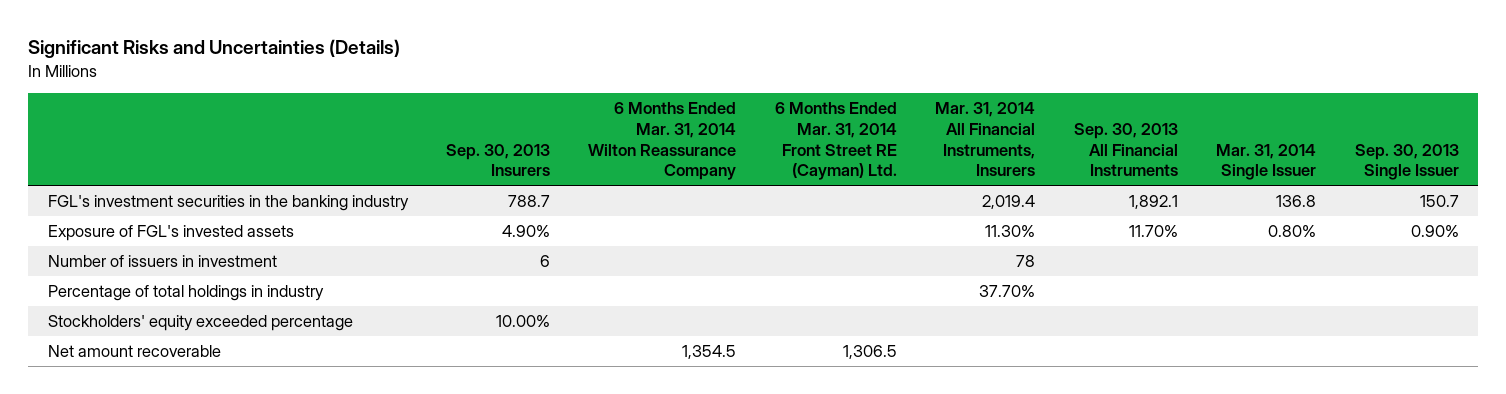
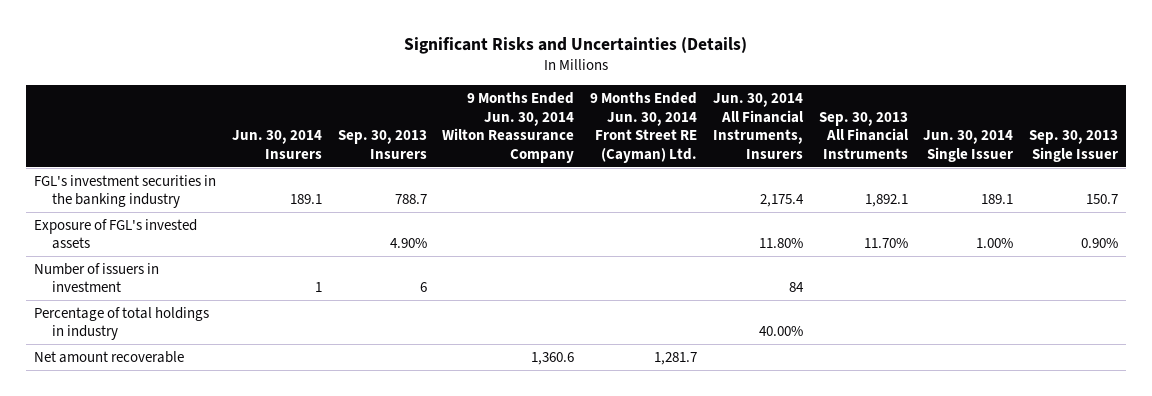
- | Sep. 30, 2013 Insurers | 6 Months Ended Mar. 31, 2014 Wilton Reassurance Company | 6 Months Ended Mar. 31, 2014 Front Street RE (Cayman) Ltd. | Mar. 31, 2014 All Financial Instruments, Insurers | Sep. 30, 2013 All Financial Instruments | Mar. 31, 2014 Single Issuer | Sep. 30, 2013 Single Issuer
+ | Jun. 30, 2014 Insurers | Sep. 30, 2013 Insurers | 9 Months Ended Jun. 30, 2014 Wilton Reassurance Company | 9 Months Ended Jun. 30, 2014 Front Street RE (Cayman) Ltd. | Jun. 30, 2014 All Financial Instruments, Insurers | Sep. 30, 2013 All Financial Instruments | Jun. 30, 2014 Single Issuer | Sep. 30, 2013 Single Issuer
- Stockholders' equity exceeded percentage | 10.00% | | | | | |

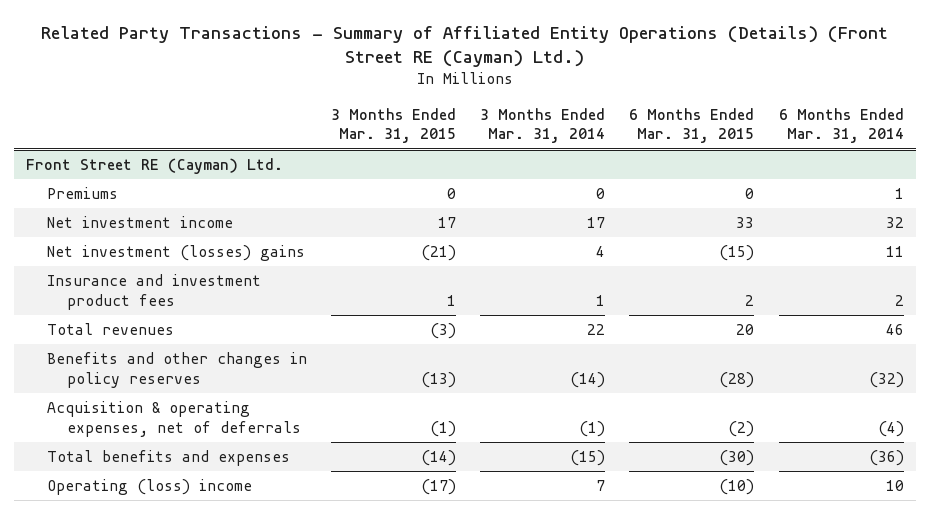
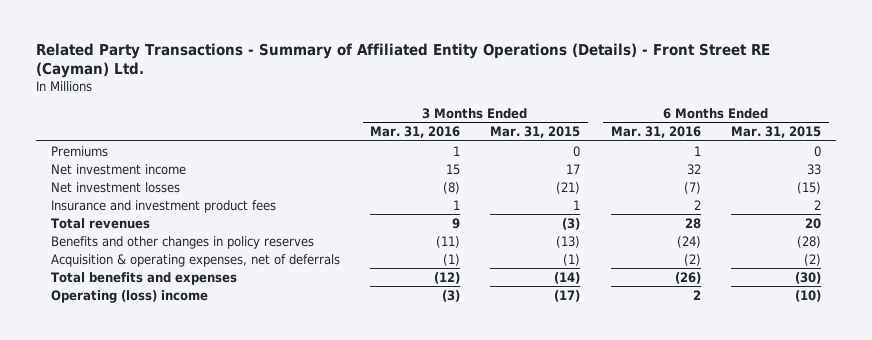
- Related Party Transactions - Summary of Affiliated Entity Operations (Details) (Front Street RE (Cayman) Ltd.)
+ Related Party Transactions - Summary of Affiliated Entity Operations (Details) - Front Street RE (Cayman) Ltd.
- | 3 Months Ended Mar. 31, 2015 | 3 Months Ended Mar. 31, 2014 | 6 Months Ended Mar. 31, 2015 | 6 Months Ended Mar. 31, 2014
+ | 3 Months Ended Mar. 31, 2016 | 3 Months Ended Mar. 31, 2015 | 6 Months Ended Mar. 31, 2016 | 6 Months Ended Mar. 31, 2015
- Front Street RE (Cayman) Ltd.
- Net investment (losses) gains | (21) | 4 | (15) | 11
+ Net investment losses | (8) | (21) | (7) | (15)

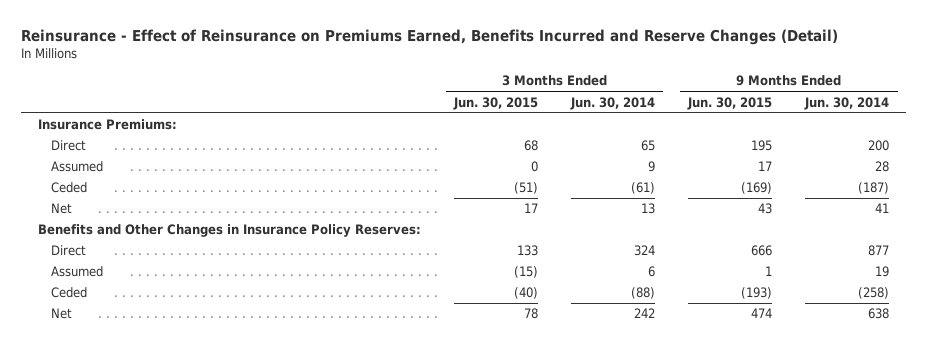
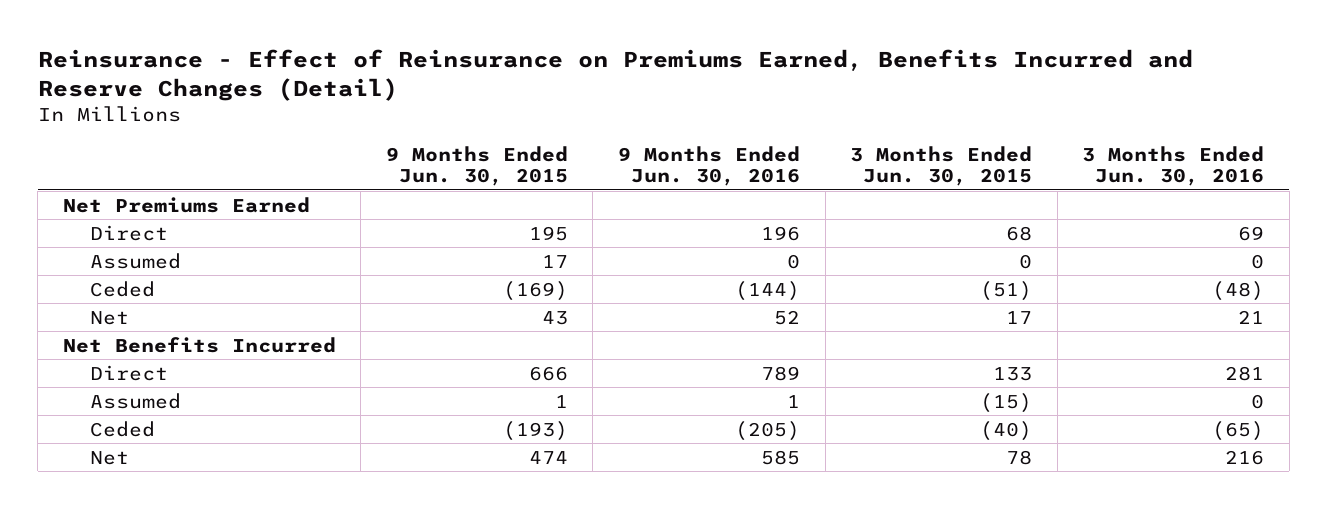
- | 3 Months Ended Jun. 30, 2015 | 3 Months Ended Jun. 30, 2014 | 9 Months Ended Jun. 30, 2015 | 9 Months Ended Jun. 30, 2014
+ | 9 Months Ended Jun. 30, 2015 | 9 Months Ended Jun. 30, 2016 | 3 Months Ended Jun. 30, 2015 | 3 Months Ended Jun. 30, 2016
- Insurance Premiums:
+ Net Premiums Earned
- Benefits and Other Changes in Insurance Policy Reserves:
+ Net Benefits Incurred

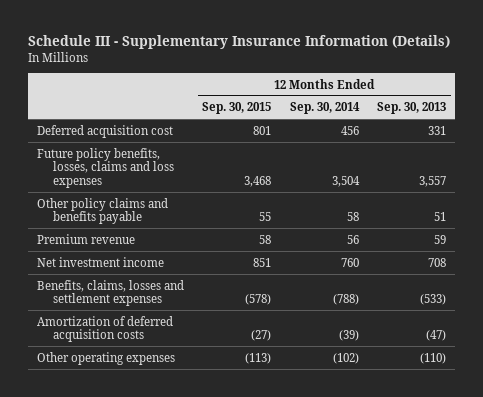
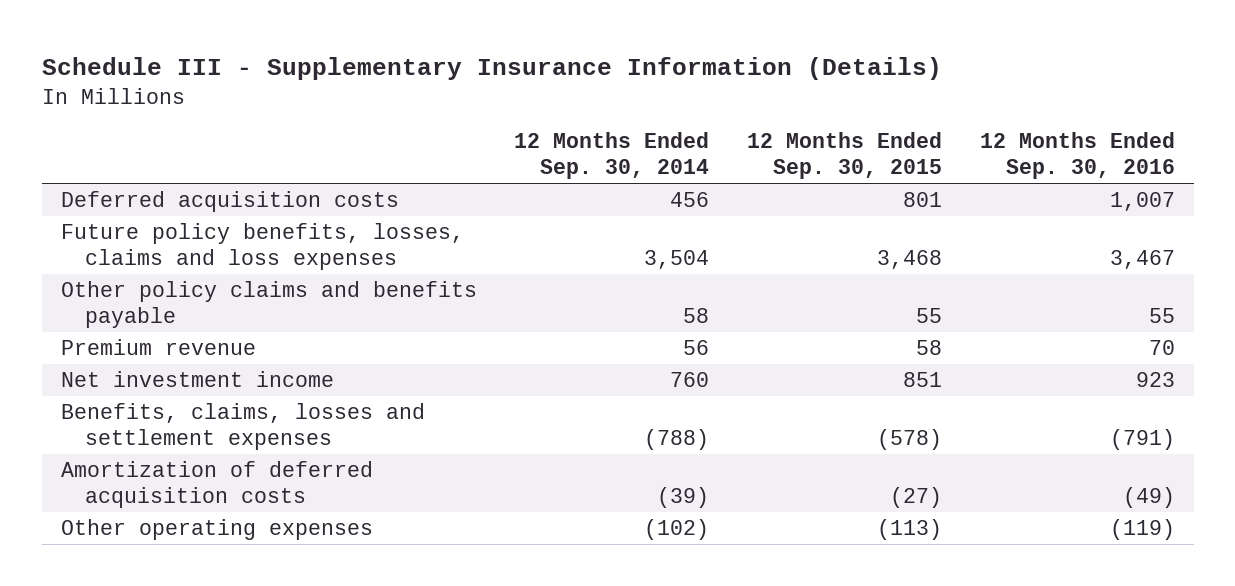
- | 12 Months Ended Sep. 30, 2015 | 12 Months Ended Sep. 30, 2014 | 12 Months Ended Sep. 30, 2013
+ | 12 Months Ended Sep. 30, 2014 | 12 Months Ended Sep. 30, 2015 | 12 Months Ended Sep. 30, 2016
- Deferred acquisition cost | 801 | 456 | 331
+ Deferred acquisition costs | 456 | 801 | 1,007

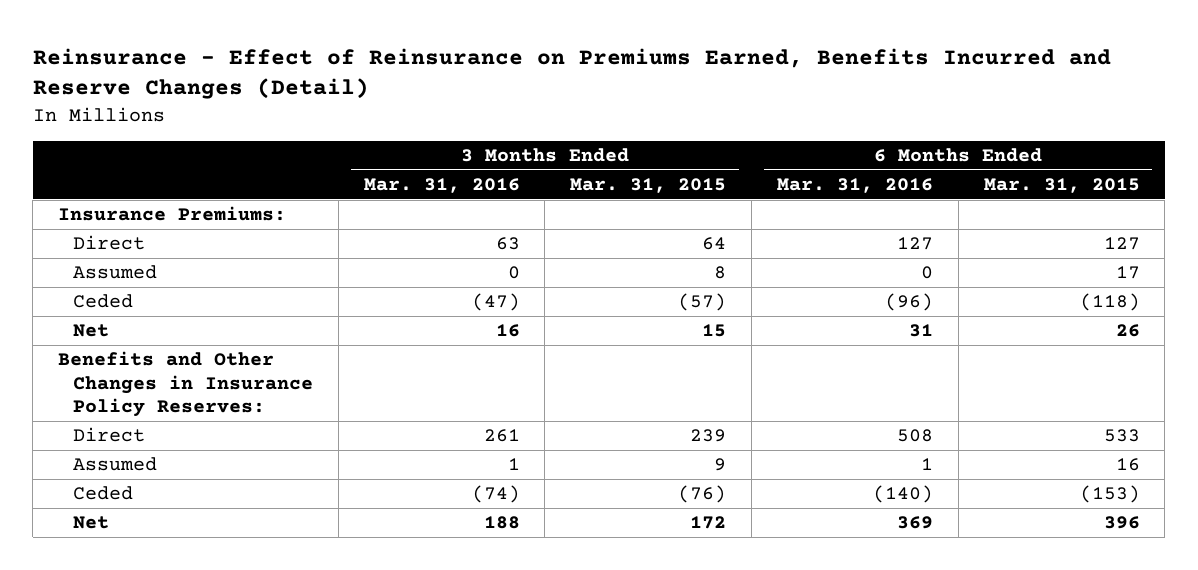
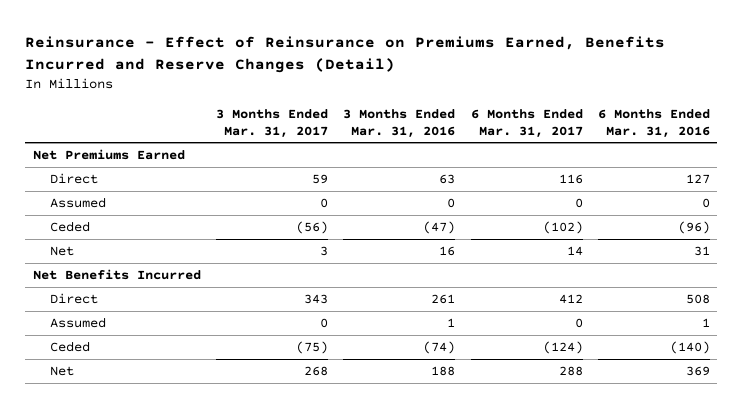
- | 3 Months Ended Mar. 31, 2016 | 3 Months Ended Mar. 31, 2015 | 6 Months Ended Mar. 31, 2016 | 6 Months Ended Mar. 31, 2015
+ | 3 Months Ended Mar. 31, 2017 | 3 Months Ended Mar. 31, 2016 | 6 Months Ended Mar. 31, 2017 | 6 Months Ended Mar. 31, 2016
- Insurance Premiums:
+ Net Premiums Earned
- Benefits and Other Changes in Insurance Policy Reserves:
+ Net Benefits Incurred

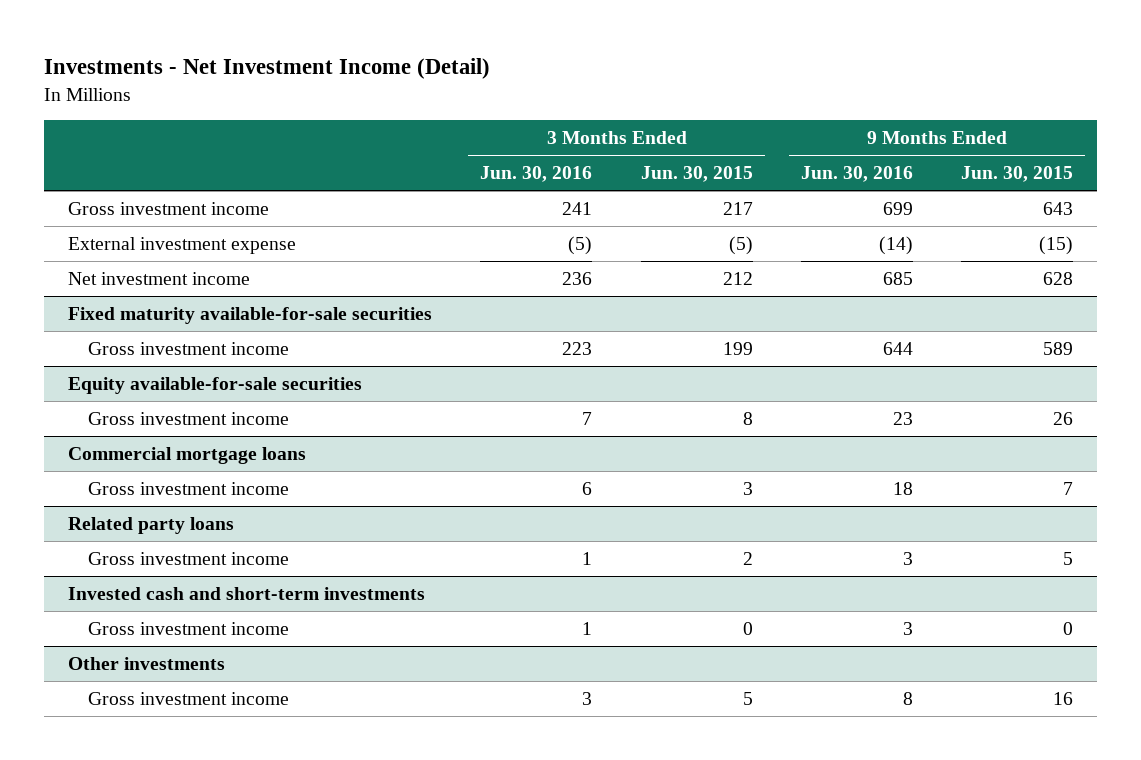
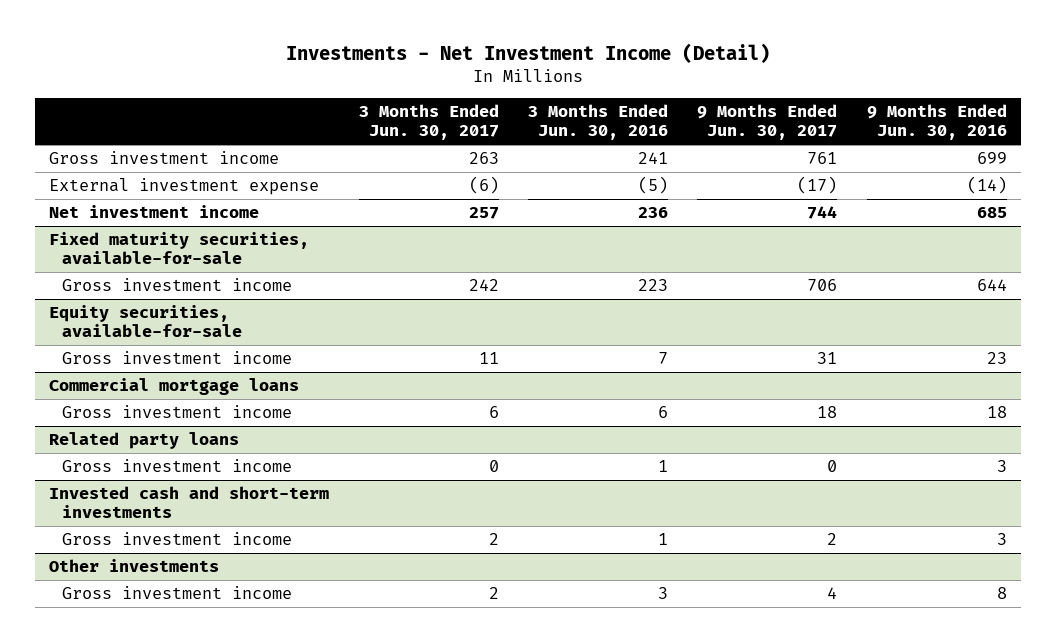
- | 3 Months Ended Jun. 30, 2016 | 3 Months Ended Jun. 30, 2015 | 9 Months Ended Jun. 30, 2016 | 9 Months Ended Jun. 30, 2015
+ | 3 Months Ended Jun. 30, 2017 | 3 Months Ended Jun. 30, 2016 | 9 Months Ended Jun. 30, 2017 | 9 Months Ended Jun. 30, 2016
- Fixed maturity available-for-sale securities
+ Fixed maturity securities, available-for-sale
- Equity available-for-sale securities
+ Equity securities, available-for-sale

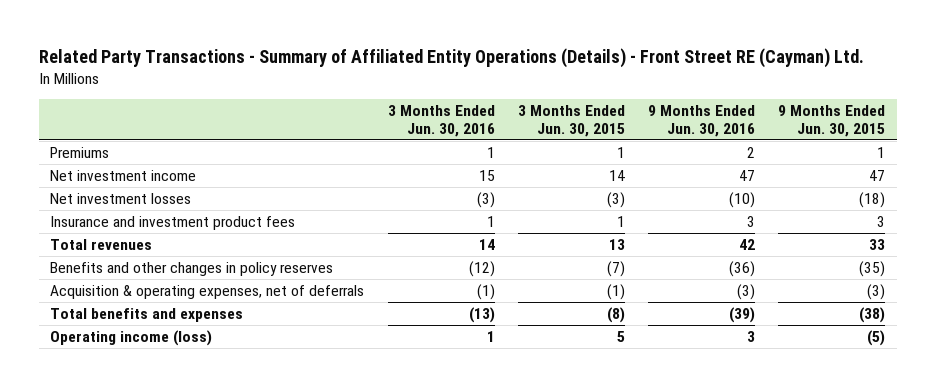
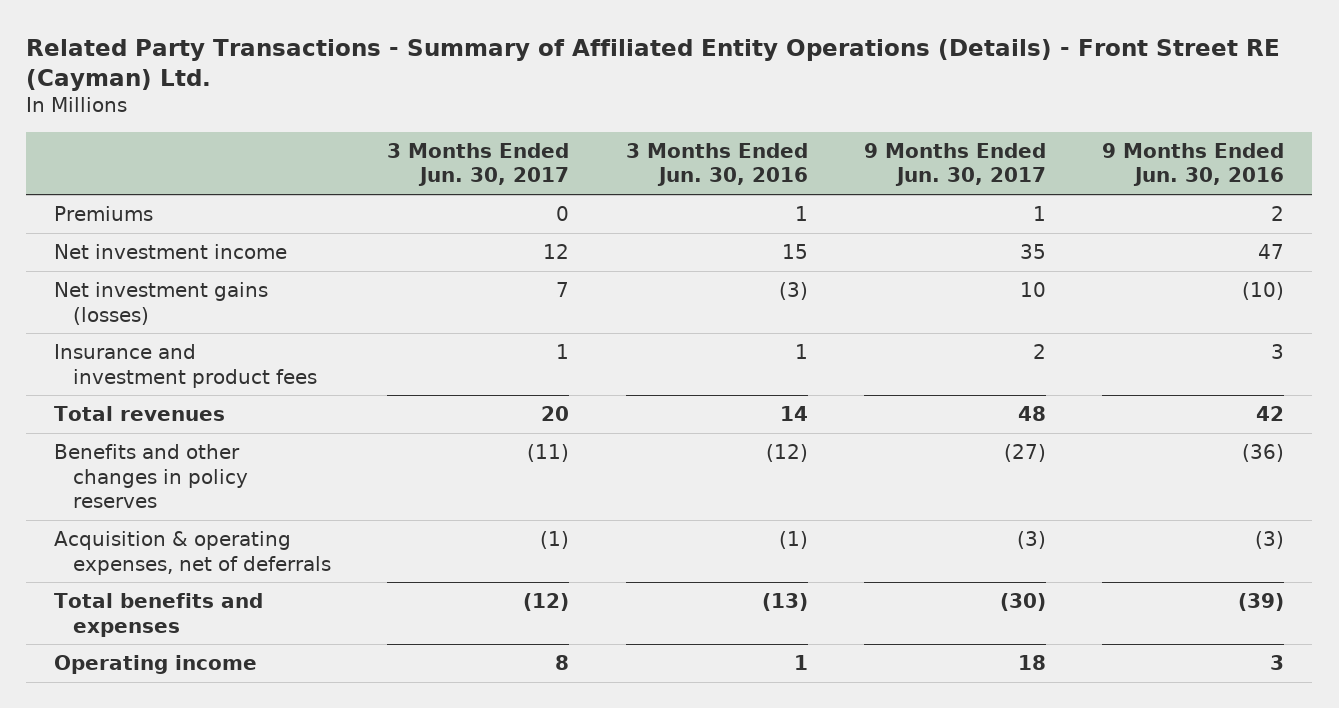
- | 3 Months Ended Jun. 30, 2016 | 3 Months Ended Jun. 30, 2015 | 9 Months Ended Jun. 30, 2016 | 9 Months Ended Jun. 30, 2015
+ | 3 Months Ended Jun. 30, 2017 | 3 Months Ended Jun. 30, 2016 | 9 Months Ended Jun. 30, 2017 | 9 Months Ended Jun. 30, 2016
- Net investment losses | (3) | (3) | (10) | (18)
+ Net investment gains (losses) | 7 | (3) | 10 | (10)
- Operating income (loss) | 1 | 5 | 3 | (5)
+ Operating income | 8 | 1 | 18 | 3

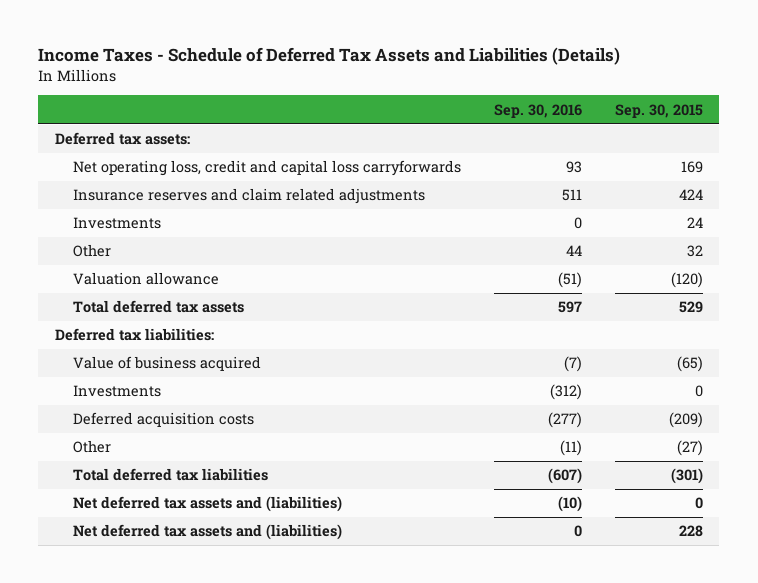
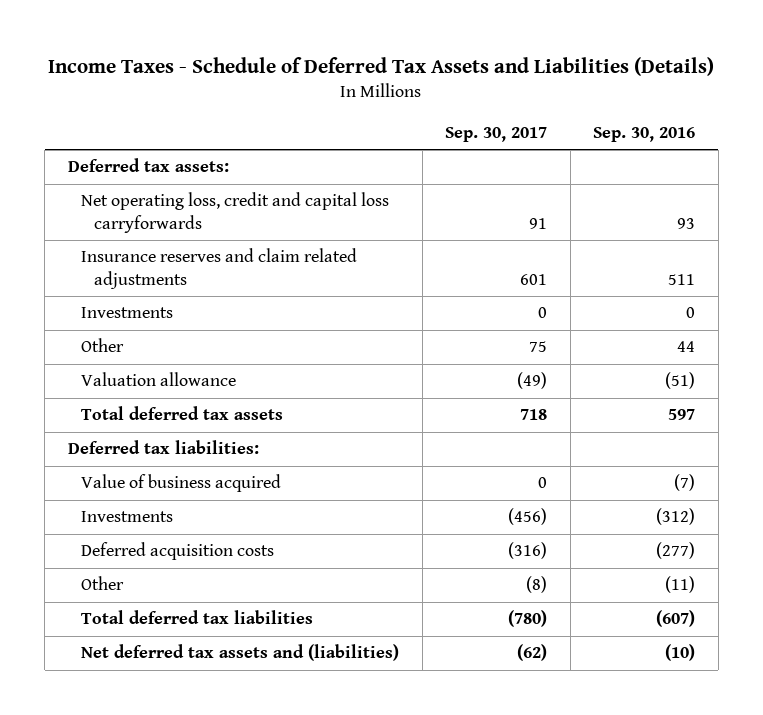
- | Sep. 30, 2016 | Sep. 30, 2015
+ | Sep. 30, 2017 | Sep. 30, 2016
- Net deferred tax assets and (liabilities) | 0 | 228

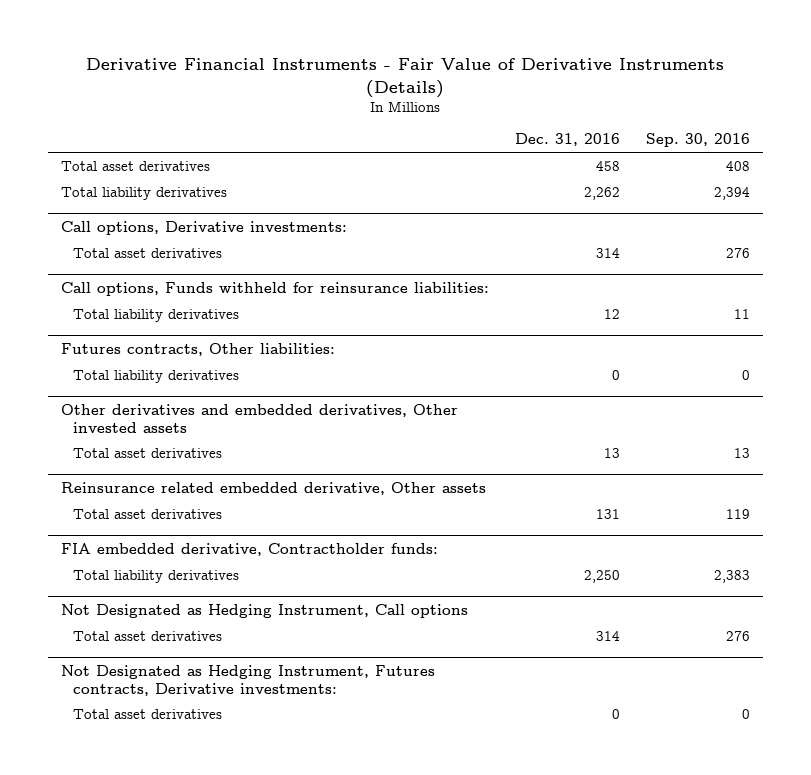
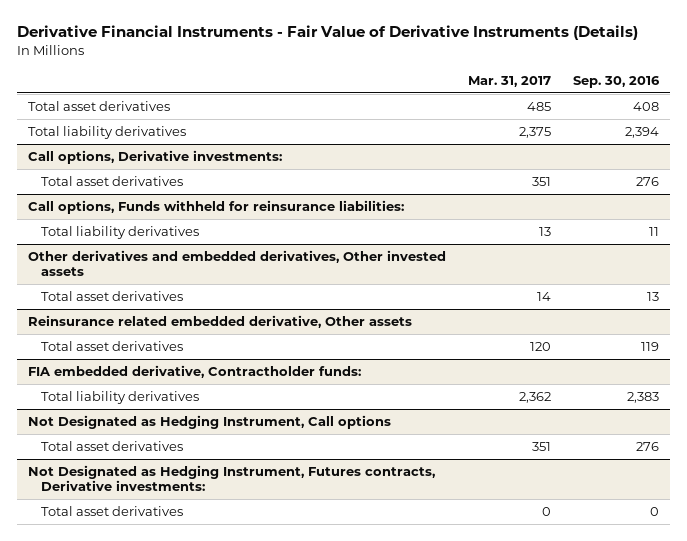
- | Dec. 31, 2016 | Sep. 30, 2016
+ | Mar. 31, 2017 | Sep. 30, 2016
- Futures contracts, Other liabilities:
- Total liability derivatives | 0 | 0

